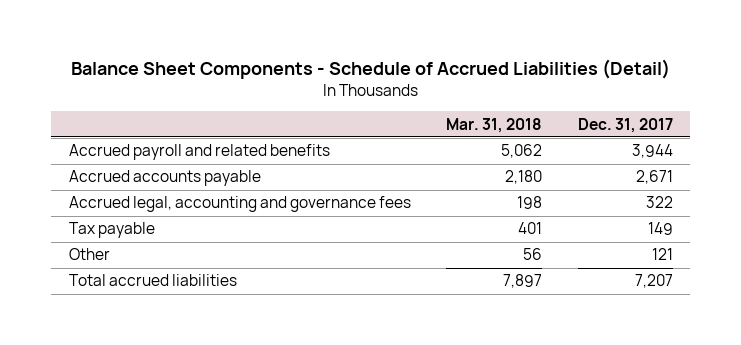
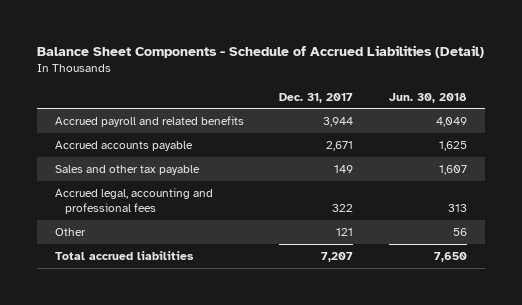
- | Mar. 31, 2018 | Dec. 31, 2017
+ | Dec. 31, 2017 | Jun. 30, 2018
- Accrued legal, accounting and governance fees | 198 | 322
- Tax payable | 401 | 149
+ Sales and other tax payable | 149 | 1,607
+ Accrued legal, accounting and professional fees | 322 | 313

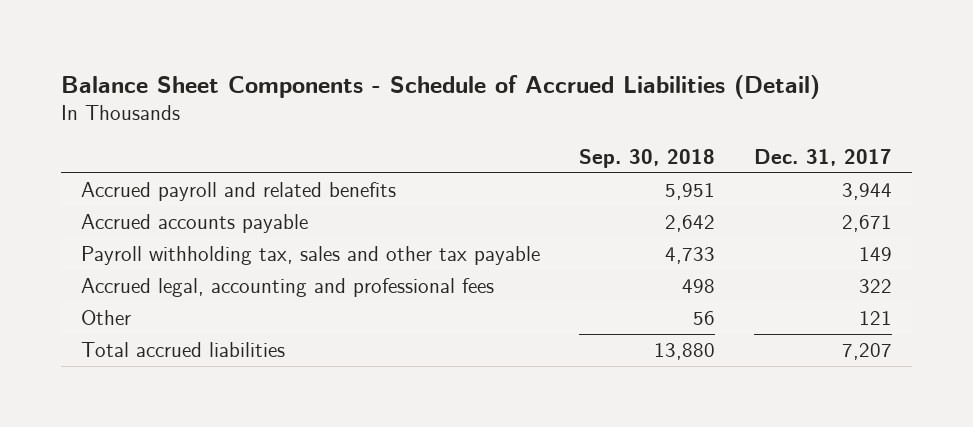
- | Dec. 31, 2017 | Jun. 30, 2018
+ | Sep. 30, 2018 | Dec. 31, 2017
- Sales and other tax payable | 149 | 1,607
+ Payroll withholding tax, sales and other tax payable | 4,733 | 149

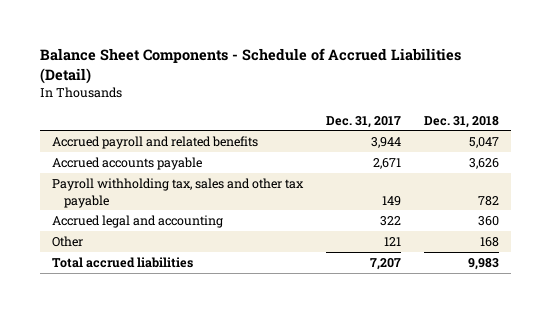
- | Sep. 30, 2018 | Dec. 31, 2017
+ | Dec. 31, 2017 | Dec. 31, 2018
- Accrued legal, accounting and professional fees | 498 | 322
+ Accrued legal and accounting | 322 | 360

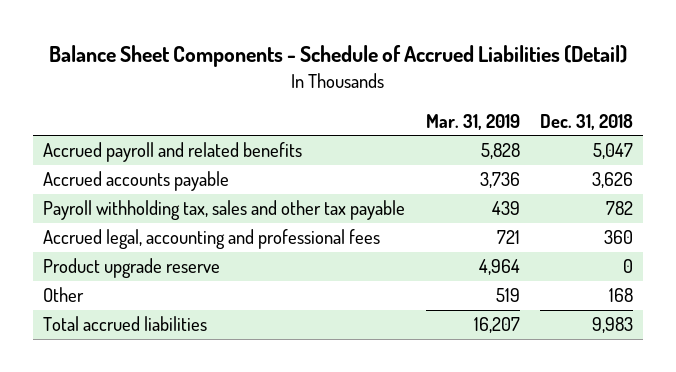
- | Dec. 31, 2017 | Dec. 31, 2018
+ | Mar. 31, 2019 | Dec. 31, 2018
- Accrued legal and accounting | 322 | 360
+ Accrued legal, accounting and professional fees | 721 | 360
+ Product upgrade reserve | 4,964 | 0

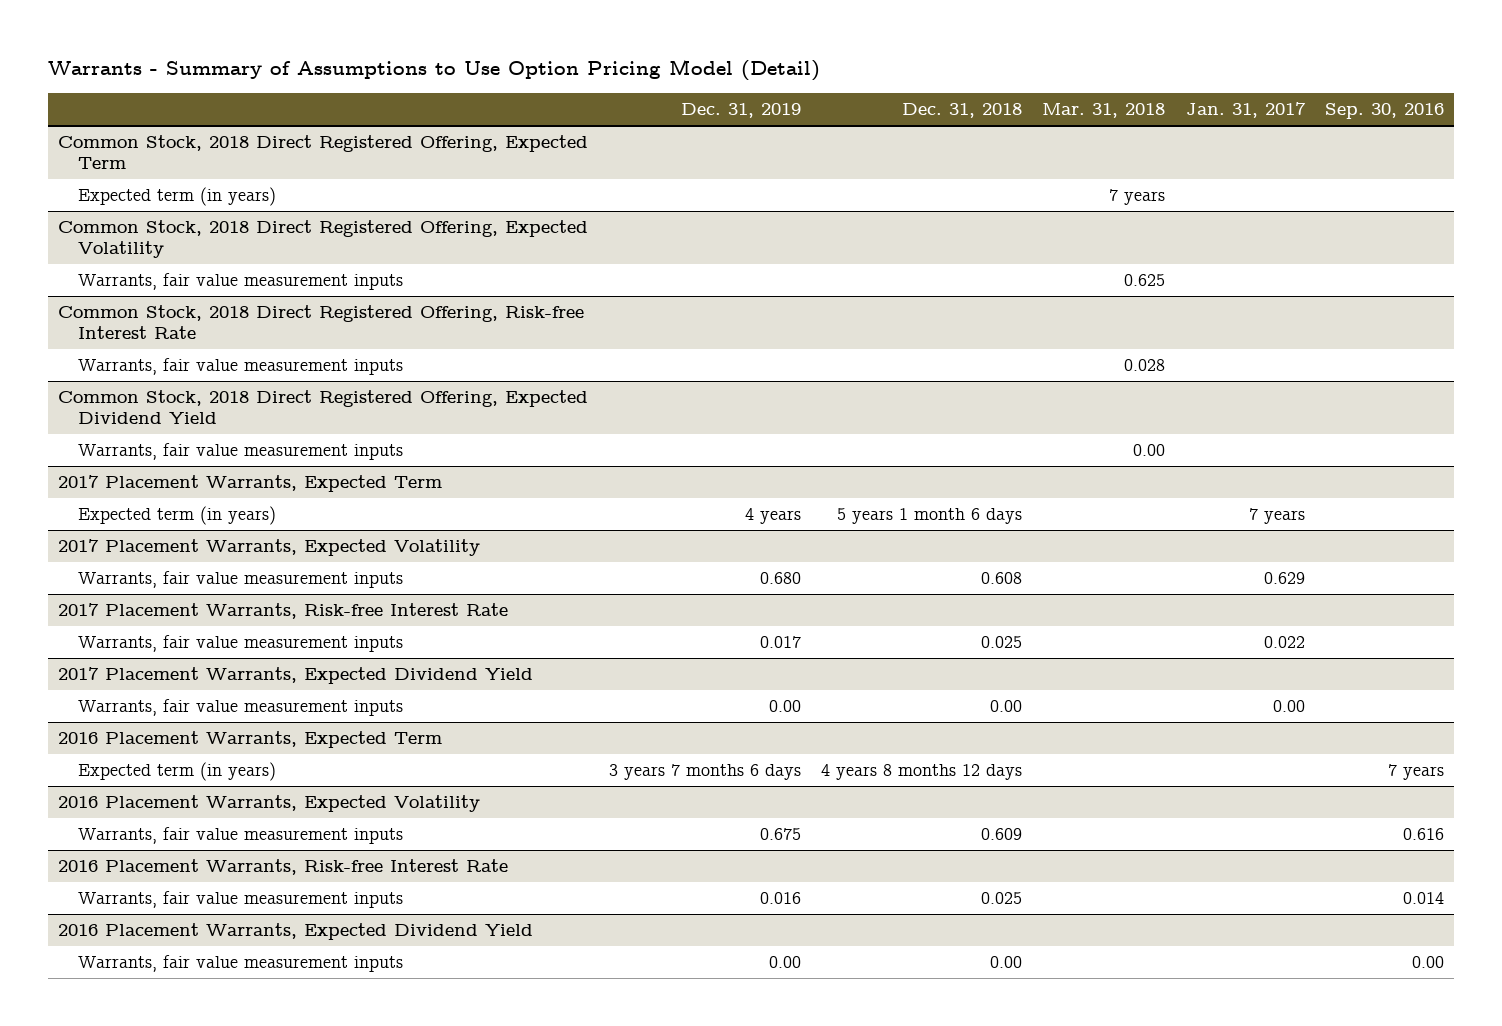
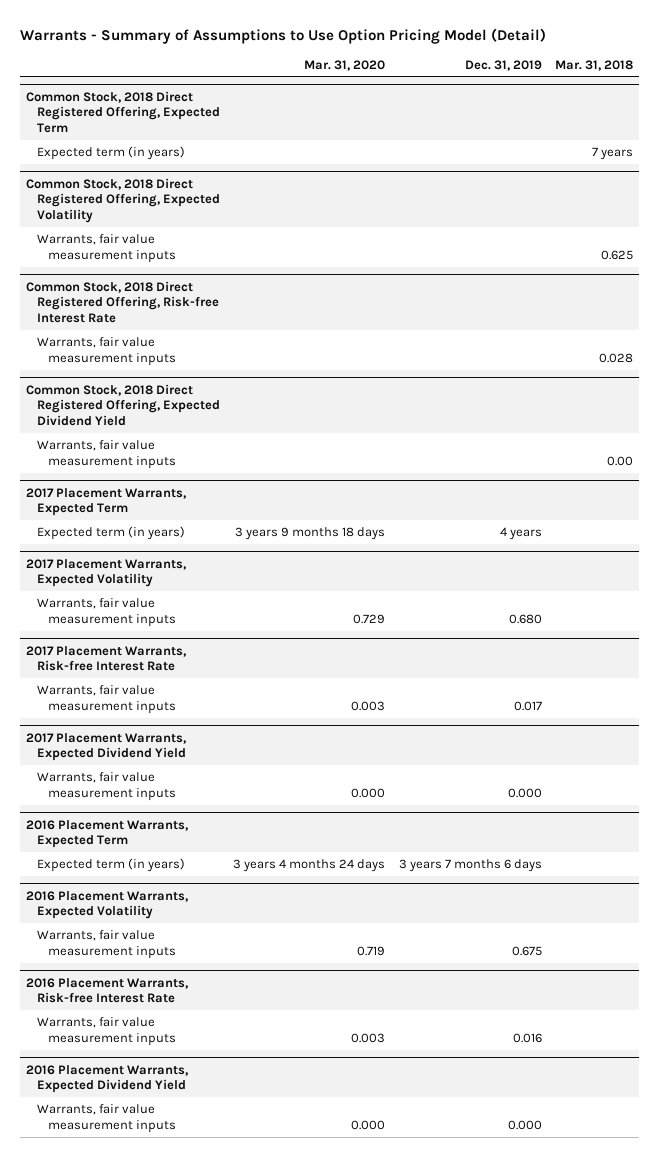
- | Dec. 31, 2019 | Dec. 31, 2018 | Mar. 31, 2018 | Jan. 31, 2017 | Sep. 30, 2016
+ | Mar. 31, 2020 | Dec. 31, 2019 | Mar. 31, 2018
@ 2017 Placement Warrants, Expected Dividend Yield
- Warrants, fair value measurement inputs | 0.00 | 0.00 | | 0.00 |
+ Warrants, fair value measurement inputs | 0.000 | 0.000 |
@ 2016 Placement Warrants, Expected Dividend Yield
- Warrants, fair value measurement inputs | 0.00 | 0.00 | | | 0.00
+ Warrants, fair value measurement inputs | 0.000 | 0.000 |

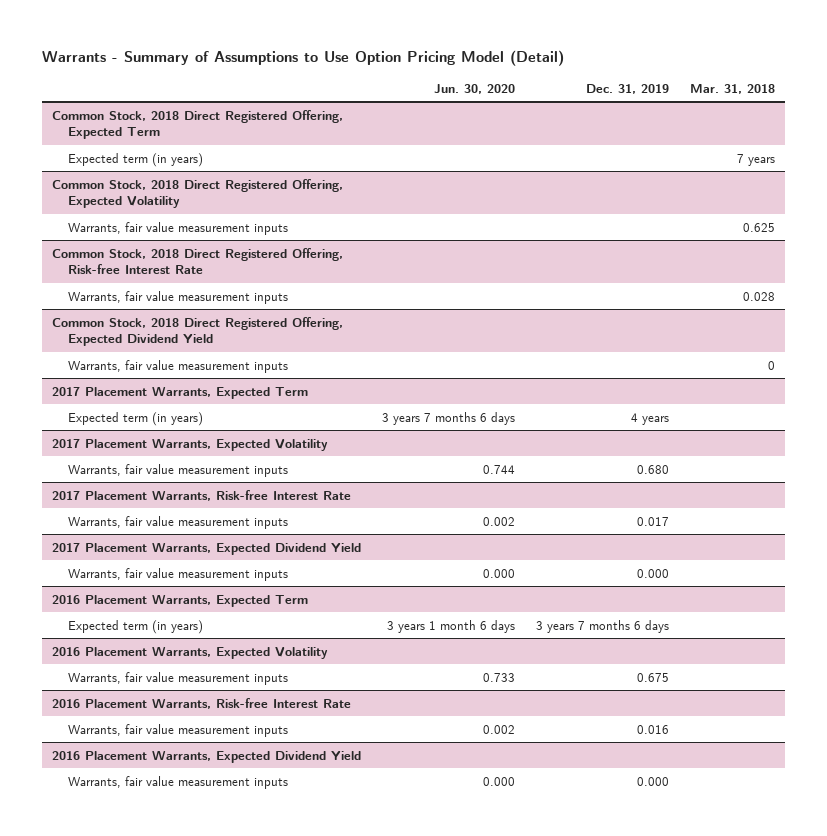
- | Mar. 31, 2020 | Dec. 31, 2019 | Mar. 31, 2018
+ | Jun. 30, 2020 | Dec. 31, 2019 | Mar. 31, 2018
@ Common Stock, 2018 Direct Registered Offering, Expected Dividend Yield
- Warrants, fair value measurement inputs | | | 0.00
+ Warrants, fair value measurement inputs | | | 0

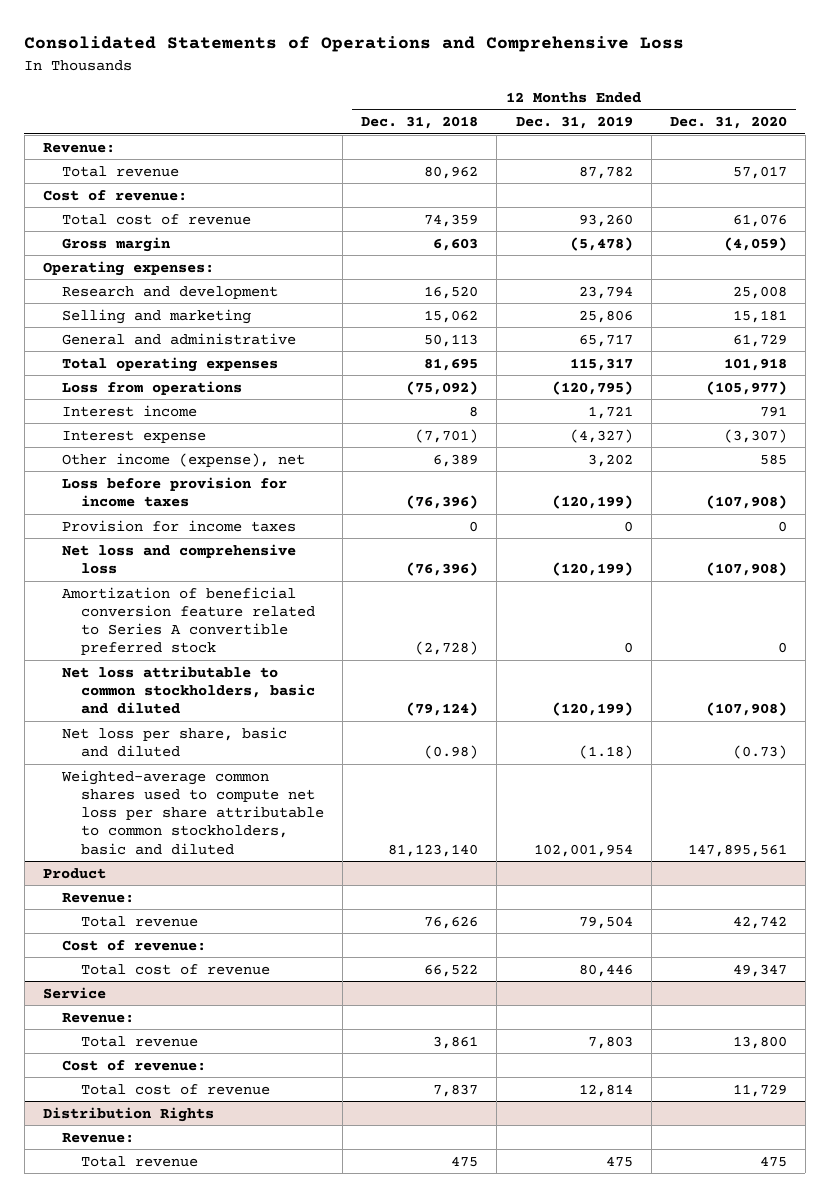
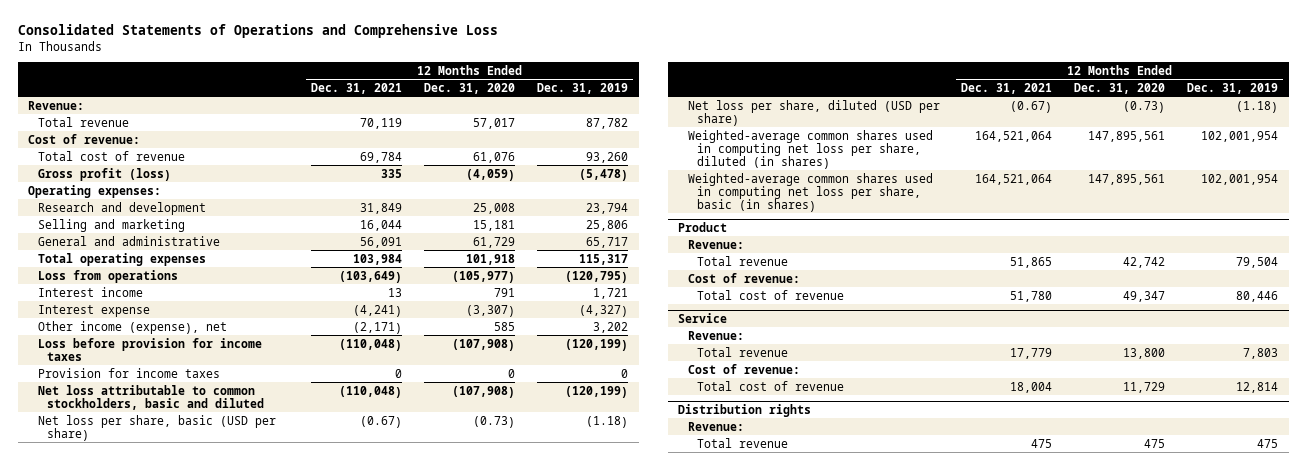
- | 12 Months Ended Dec. 31, 2018 | 12 Months Ended Dec. 31, 2019 | 12 Months Ended Dec. 31, 2020
+ | 12 Months Ended Dec. 31, 2021 | 12 Months Ended Dec. 31, 2020 | 12 Months Ended Dec. 31, 2019
- Gross margin | 6,603 | (5,478) | (4,059)
+ Gross profit (loss) | 335 | (4,059) | (5,478)
- Net loss and comprehensive loss | (76,396) | (120,199) | (107,908)
- Amortization of beneficial conversion feature related to Series A convertible preferred stock | (2,728) | 0 | 0
- Net loss per share, basic and diluted | (0.98) | (1.18) | (0.73)
- Weighted-average common shares used to compute net loss per share attributable to common stockholders, basic and diluted | 81,123,140 | 102,001,954 | 147,895,561
+ Net loss per share, basic (USD per share) | (0.67) | (0.73) | (1.18)
+ Net loss per share, diluted (USD per share) | (0.67) | (0.73) | (1.18)
+ Weighted-average common shares used in computing net loss per share, diluted (in shares) | 164,521,064 | 147,895,561 | 102,001,954
+ Weighted-average common shares used in computing net loss per share, basic (in shares) | 164,521,064 | 147,895,561 | 102,001,954
- Distribution Rights
+ Distribution rights

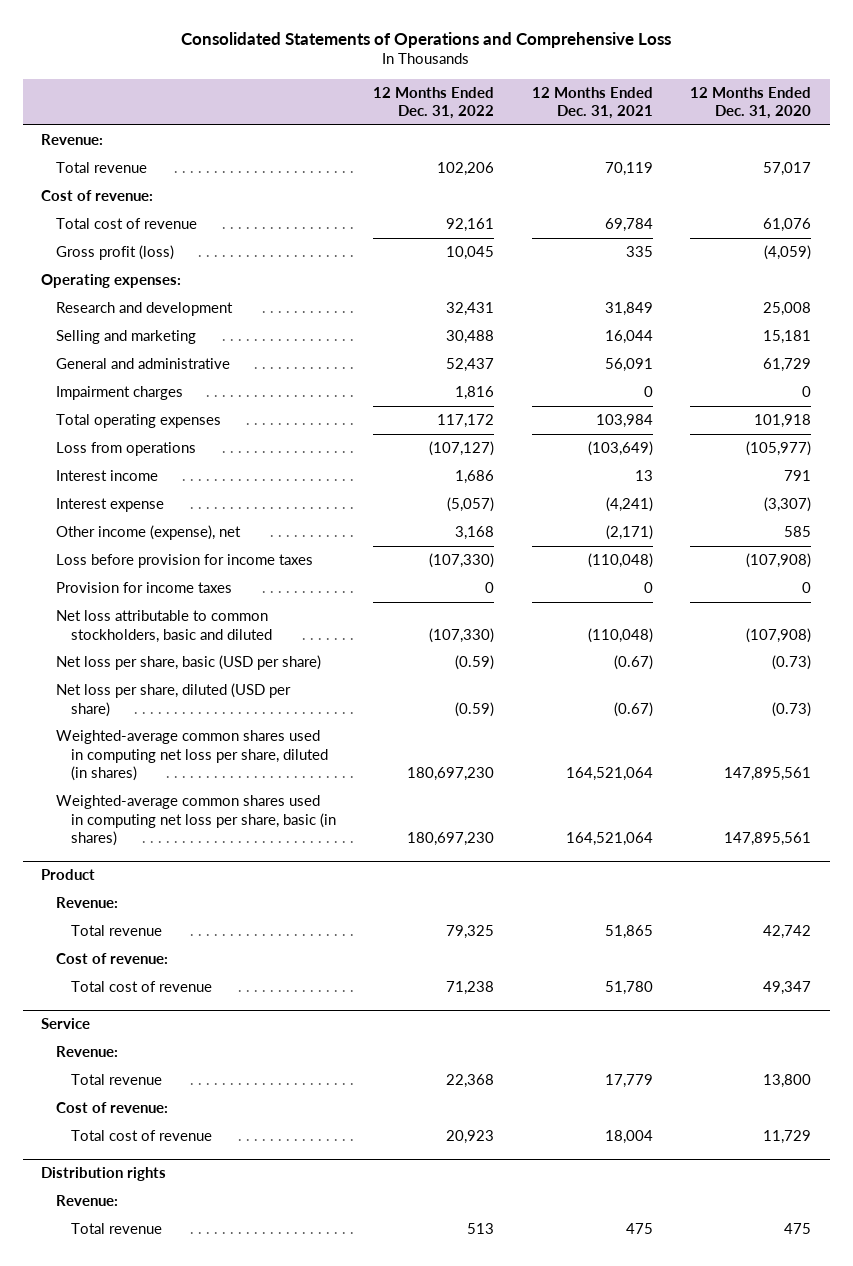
- | 12 Months Ended Dec. 31, 2021 | 12 Months Ended Dec. 31, 2020 | 12 Months Ended Dec. 31, 2019
+ | 12 Months Ended Dec. 31, 2022 | 12 Months Ended Dec. 31, 2021 | 12 Months Ended Dec. 31, 2020
+ Impairment charges | 1,816 | 0 | 0

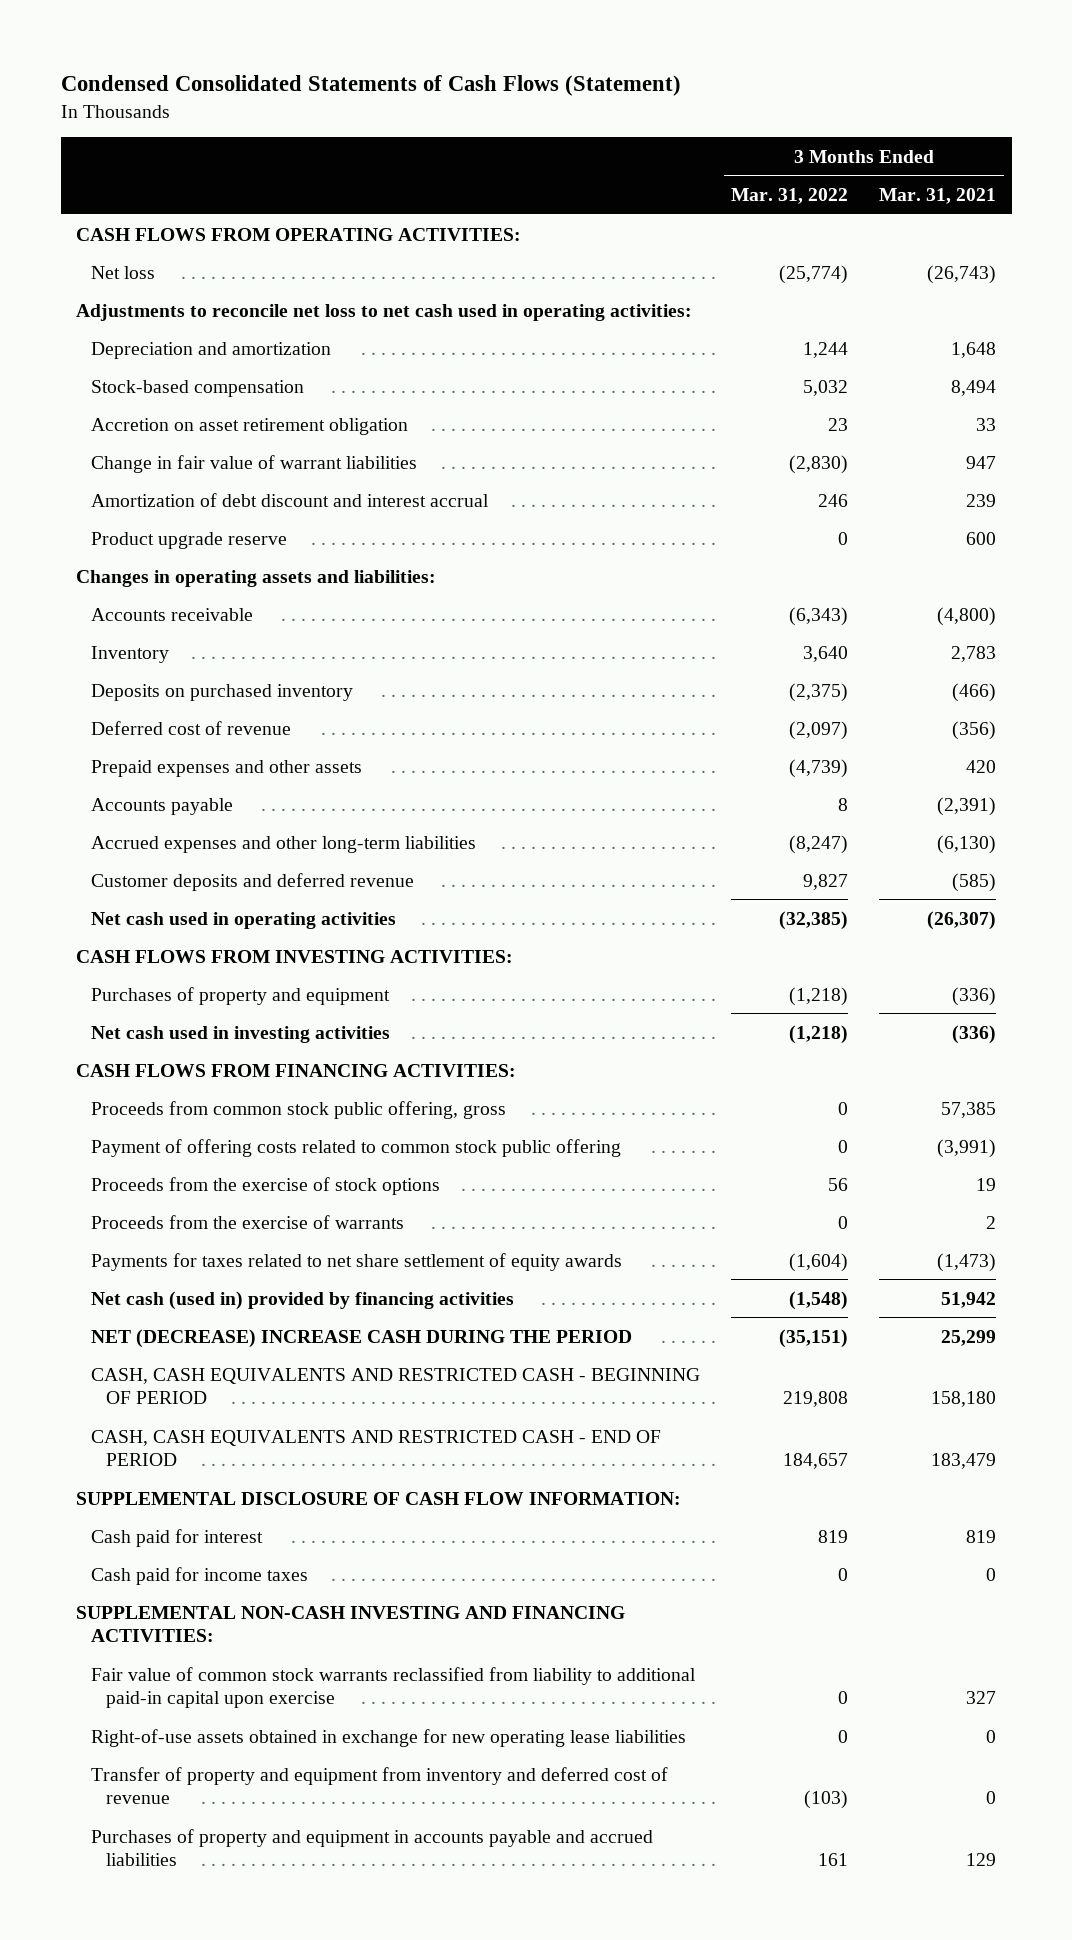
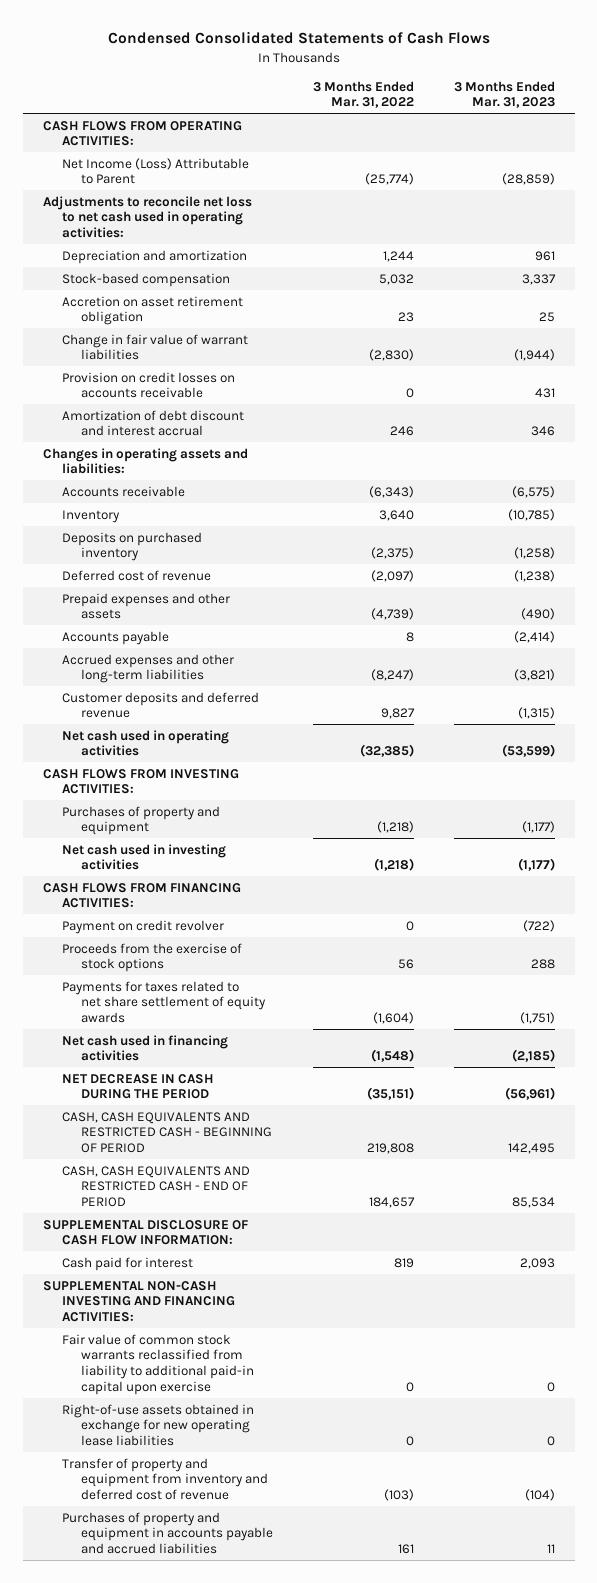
- Condensed Consolidated Statements of Cash Flows (Statement)
+ Condensed Consolidated Statements of Cash Flows
- | 3 Months Ended Mar. 31, 2022 | 3 Months Ended Mar. 31, 2021
+ | 3 Months Ended Mar. 31, 2022 | 3 Months Ended Mar. 31, 2023
- Net loss | (25,774) | (26,743)
+ Net Income (Loss) Attributable to Parent | (25,774) | (28,859)
+ Provision on credit losses on accounts receivable | 0 | 431
- Product upgrade reserve | 0 | 600
- Proceeds from common stock public offering, gross | 0 | 57,385
- Payment of offering costs related to common stock public offering | 0 | (3,991)
+ Payment on credit revolver | 0 | (722)
- Proceeds from the exercise of warrants | 0 | 2
- Net cash (used in) provided by financing activities | (1,548) | 51,942
- NET (DECREASE) INCREASE CASH DURING THE PERIOD | (35,151) | 25,299
+ Net cash used in financing activities | (1,548) | (2,185)
+ NET DECREASE IN CASH DURING THE PERIOD | (35,151) | (56,961)
- Cash paid for income taxes | 0 | 0

